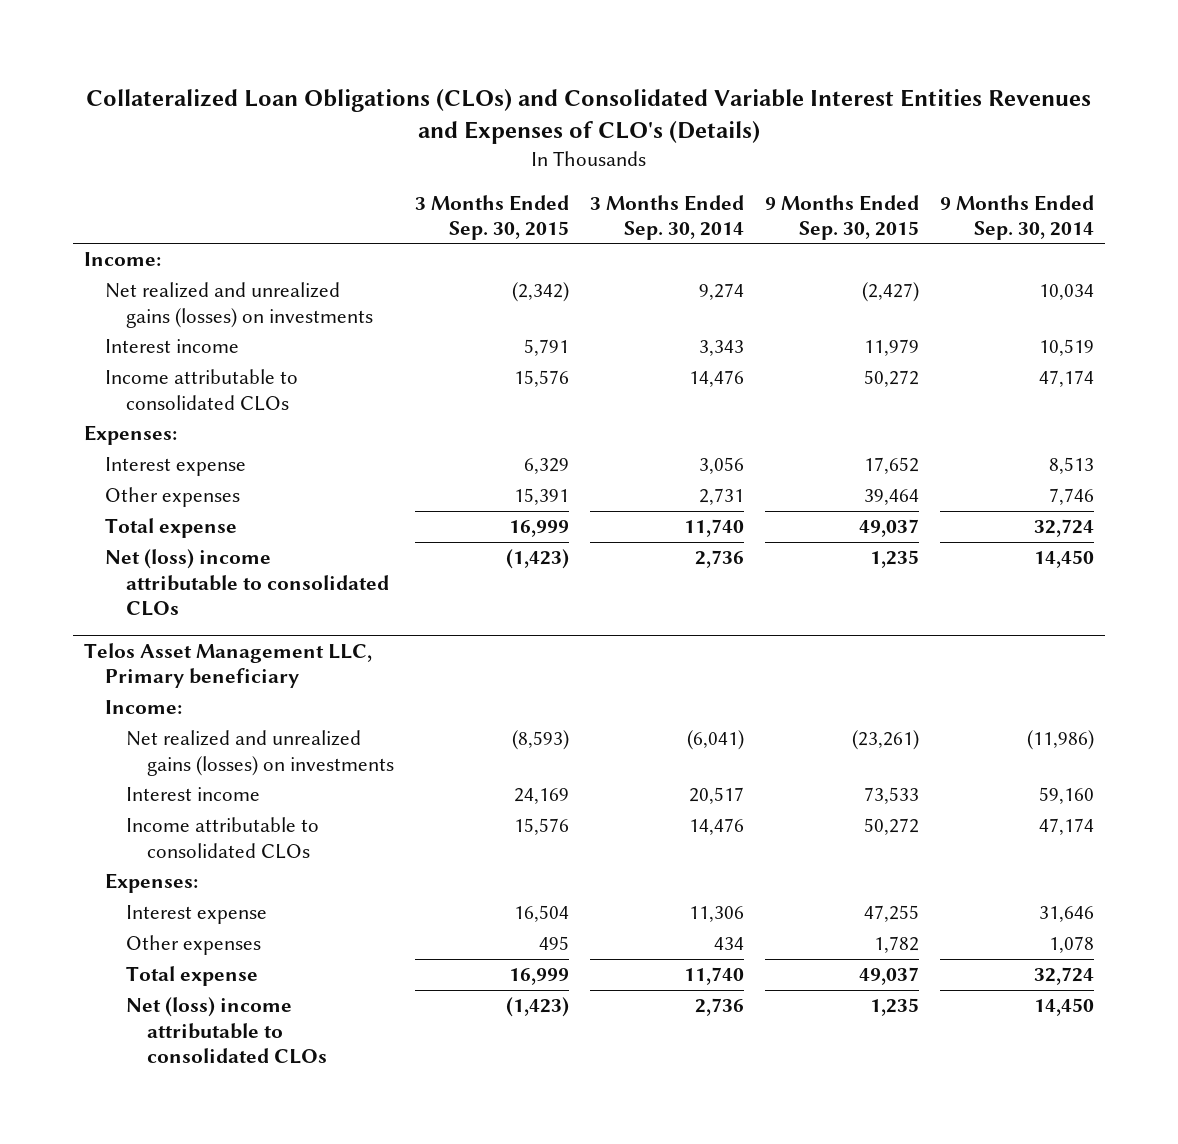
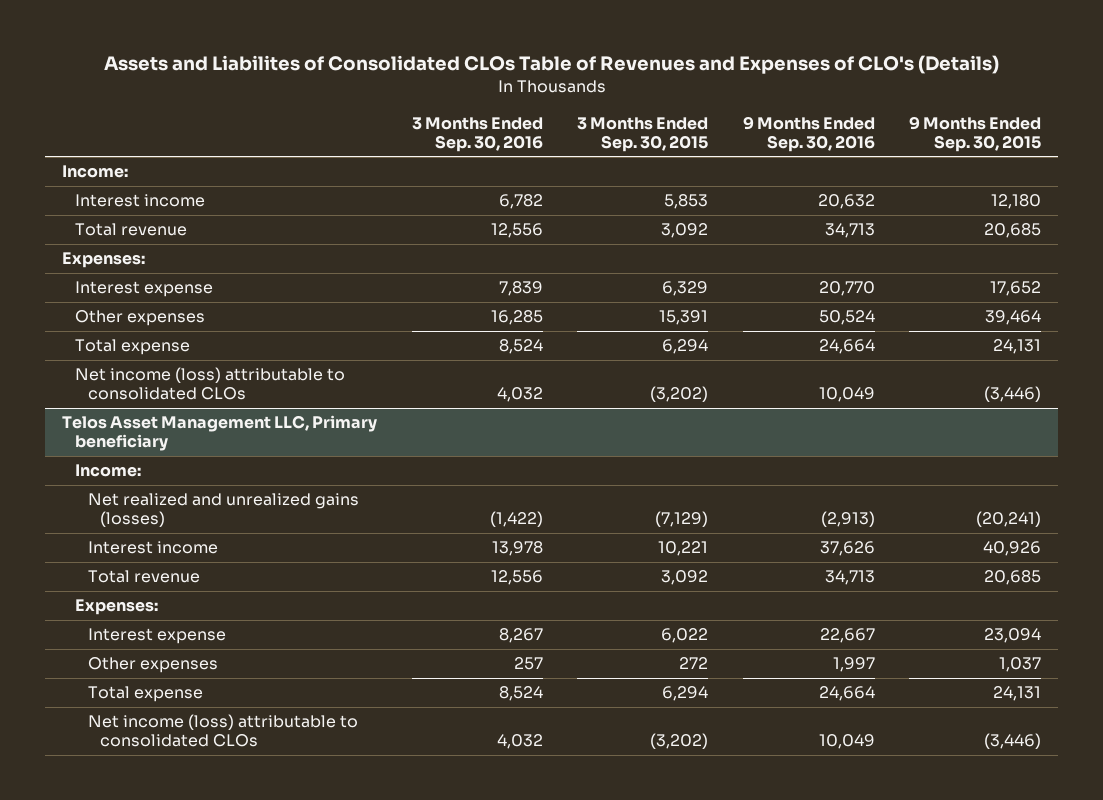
- Collateralized Loan Obligations (CLOs) and Consolidated Variable Interest Entities Revenues and Expenses of CLO's (Details)
+ Assets and Liabilites of Consolidated CLOs Table of Revenues and Expenses of CLO's (Details)
- | 3 Months Ended Sep. 30, 2015 | 3 Months Ended Sep. 30, 2014 | 9 Months Ended Sep. 30, 2015 | 9 Months Ended Sep. 30, 2014
+ | 3 Months Ended Sep. 30, 2016 | 3 Months Ended Sep. 30, 2015 | 9 Months Ended Sep. 30, 2016 | 9 Months Ended Sep. 30, 2015
- Net realized and unrealized gains (losses) on investments | (2,342) | 9,274 | (2,427) | 10,034
- Interest income | 5,791 | 3,343 | 11,979 | 10,519
- Income attributable to consolidated CLOs | 15,576 | 14,476 | 50,272 | 47,174
+ Interest income | 6,782 | 5,853 | 20,632 | 12,180
+ Total revenue | 12,556 | 3,092 | 34,713 | 20,685
- Total expense | 16,999 | 11,740 | 49,037 | 32,724
- Net (loss) income attributable to consolidated CLOs | (1,423) | 2,736 | 1,235 | 14,450
+ Total expense | 8,524 | 6,294 | 24,664 | 24,131
+ Net income (loss) attributable to consolidated CLOs | 4,032 | (3,202) | 10,049 | (3,446)
@ Telos Asset Management LLC, Primary beneficiary
- Net realized and unrealized gains (losses) on investments | (8,593) | (6,041) | (23,261) | (11,986)
- Interest income | 24,169 | 20,517 | 73,533 | 59,160
- Income attributable to consolidated CLOs | 15,576 | 14,476 | 50,272 | 47,174
+ Net realized and unrealized gains (losses) | (1,422) | (7,129) | (2,913) | (20,241)
+ Interest income | 13,978 | 10,221 | 37,626 | 40,926
+ Total revenue | 12,556 | 3,092 | 34,713 | 20,685
- Interest expense | 16,504 | 11,306 | 47,255 | 31,646
- Other expenses | 495 | 434 | 1,782 | 1,078
- Total expense | 16,999 | 11,740 | 49,037 | 32,724
- Net (loss) income attributable to consolidated CLOs | (1,423) | 2,736 | 1,235 | 14,450
+ Interest expense | 8,267 | 6,022 | 22,667 | 23,094
+ Other expenses | 257 | 272 | 1,997 | 1,037
+ Total expense | 8,524 | 6,294 | 24,664 | 24,131
+ Net income (loss) attributable to consolidated CLOs | 4,032 | (3,202) | 10,049 | (3,446)

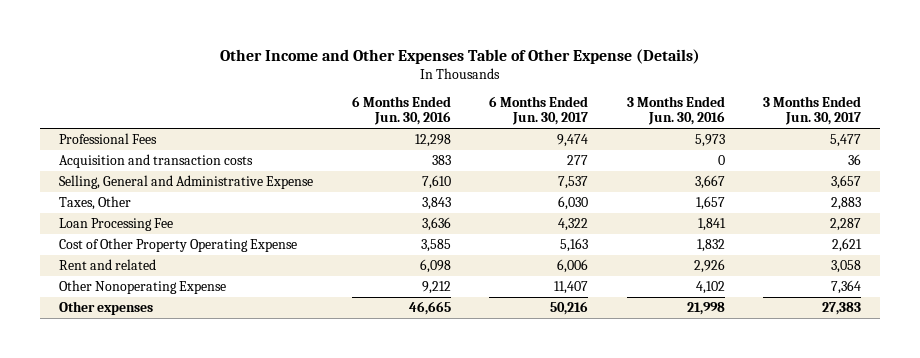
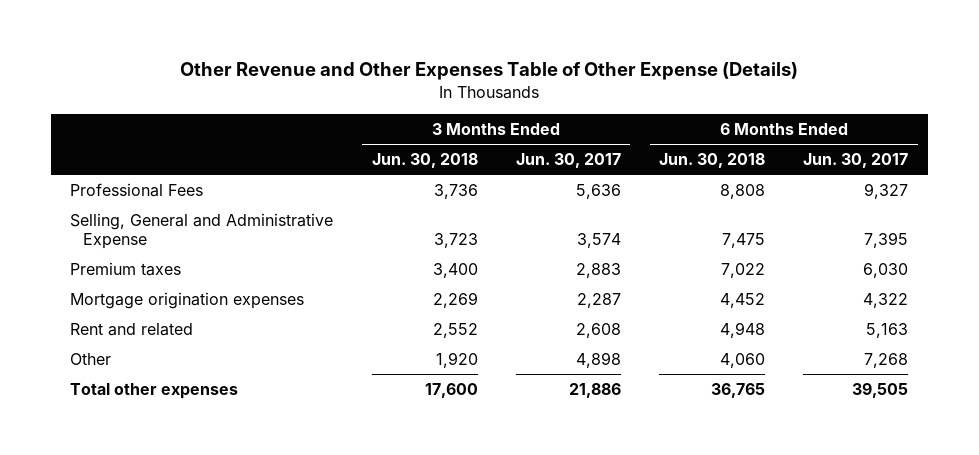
- Other Income and Other Expenses Table of Other Expense (Details)
+ Other Revenue and Other Expenses Table of Other Expense (Details)
- | 6 Months Ended Jun. 30, 2016 | 6 Months Ended Jun. 30, 2017 | 3 Months Ended Jun. 30, 2016 | 3 Months Ended Jun. 30, 2017
+ | 3 Months Ended Jun. 30, 2018 | 3 Months Ended Jun. 30, 2017 | 6 Months Ended Jun. 30, 2018 | 6 Months Ended Jun. 30, 2017
- Professional Fees | 12,298 | 9,474 | 5,973 | 5,477
- Acquisition and transaction costs | 383 | 277 | 0 | 36
- Selling, General and Administrative Expense | 7,610 | 7,537 | 3,667 | 3,657
- Taxes, Other | 3,843 | 6,030 | 1,657 | 2,883
- Loan Processing Fee | 3,636 | 4,322 | 1,841 | 2,287
- Cost of Other Property Operating Expense | 3,585 | 5,163 | 1,832 | 2,621
- Rent and related | 6,098 | 6,006 | 2,926 | 3,058
- Other Nonoperating Expense | 9,212 | 11,407 | 4,102 | 7,364
- Other expenses | 46,665 | 50,216 | 21,998 | 27,383
+ Professional Fees | 3,736 | 5,636 | 8,808 | 9,327
+ Selling, General and Administrative Expense | 3,723 | 3,574 | 7,475 | 7,395
+ Premium taxes | 3,400 | 2,883 | 7,022 | 6,030
+ Mortgage origination expenses | 2,269 | 2,287 | 4,452 | 4,322
+ Rent and related | 2,552 | 2,608 | 4,948 | 5,163
+ Other | 1,920 | 4,898 | 4,060 | 7,268
+ Total other expenses | 17,600 | 21,886 | 36,765 | 39,505

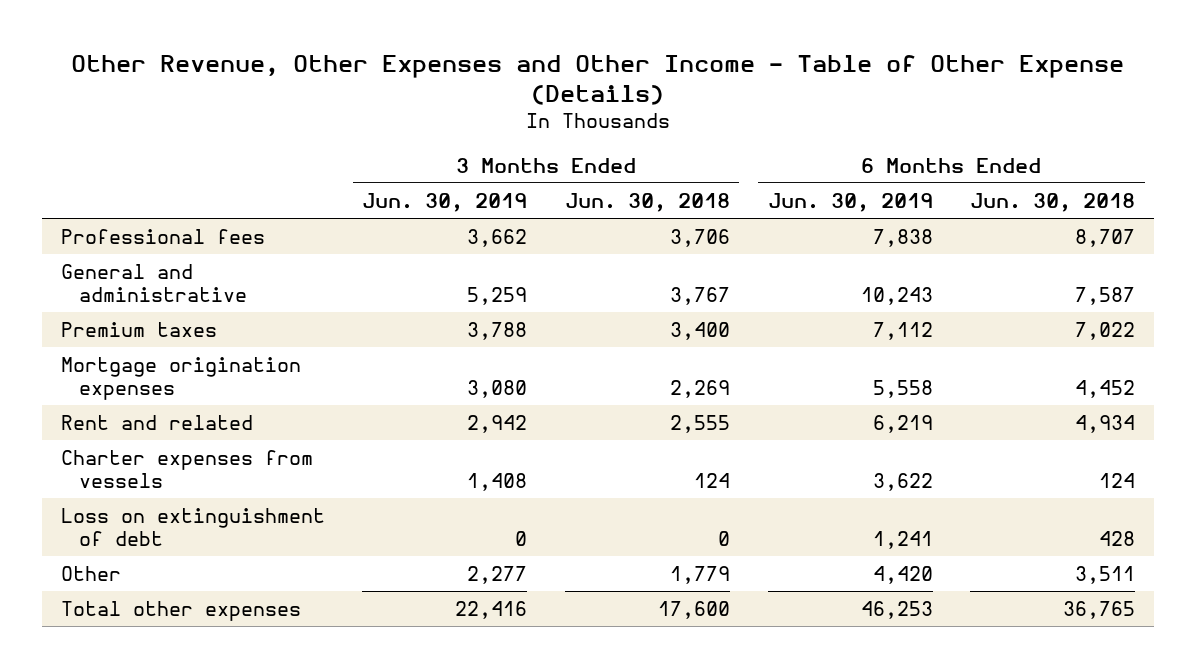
- Other Revenue and Other Expenses Table of Other Expense (Details)
+ Other Revenue, Other Expenses and Other Income - Table of Other Expense (Details)
- | 3 Months Ended Jun. 30, 2018 | 3 Months Ended Jun. 30, 2017 | 6 Months Ended Jun. 30, 2018 | 6 Months Ended Jun. 30, 2017
+ | 3 Months Ended Jun. 30, 2019 | 3 Months Ended Jun. 30, 2018 | 6 Months Ended Jun. 30, 2019 | 6 Months Ended Jun. 30, 2018
- Professional Fees | 3,736 | 5,636 | 8,808 | 9,327
- Selling, General and Administrative Expense | 3,723 | 3,574 | 7,475 | 7,395
+ Professional fees | 3,662 | 3,706 | 7,838 | 8,707
+ General and administrative | 5,259 | 3,767 | 10,243 | 7,587
- Rent and related | 2,552 | 2,608 | 4,948 | 5,163
- Other | 1,920 | 4,898 | 4,060 | 7,268
+ Rent and related | 2,942 | 2,555 | 6,219 | 4,934
+ Charter expenses from vessels | 1,408 | 124 | 3,622 | 124
+ Loss on extinguishment of debt | 0 | 0 | 1,241 | 428
+ Other | 2,277 | 1,779 | 4,420 | 3,511

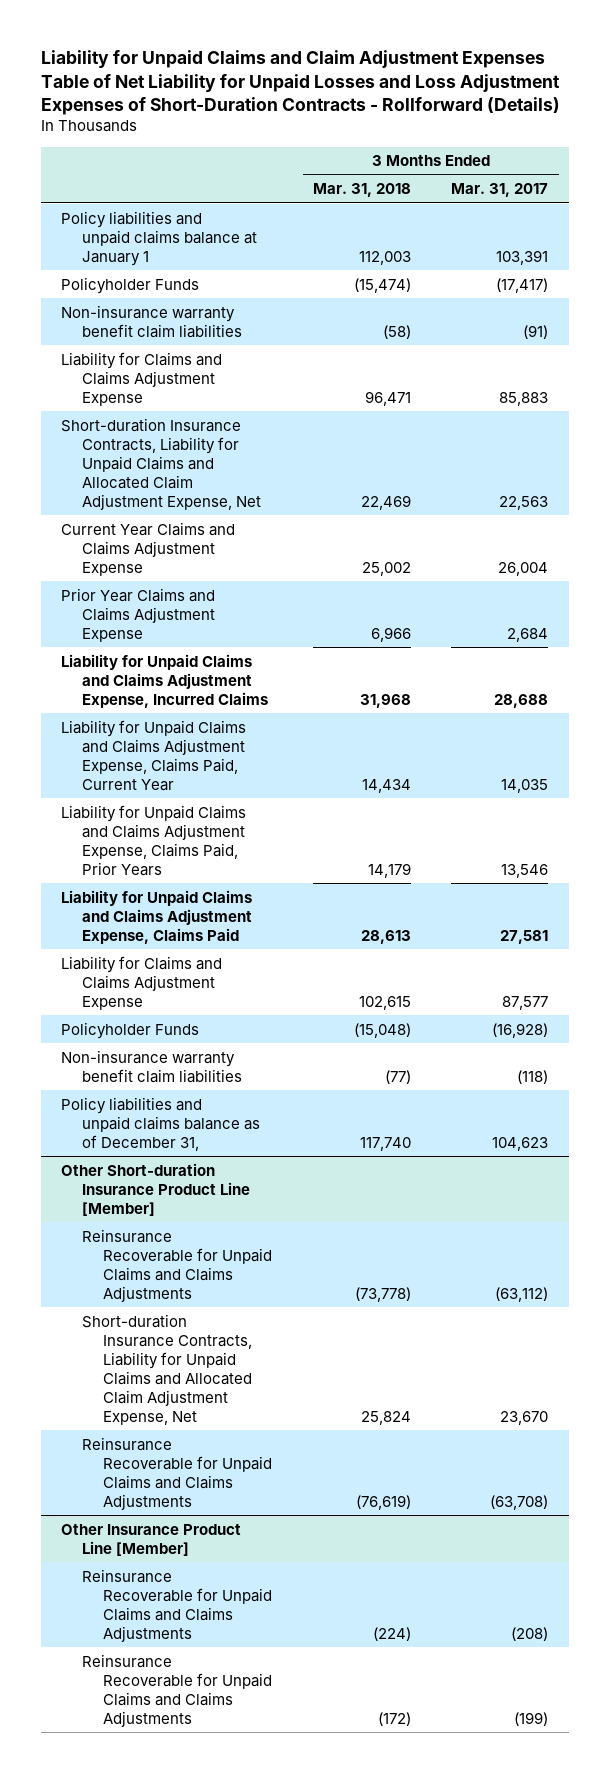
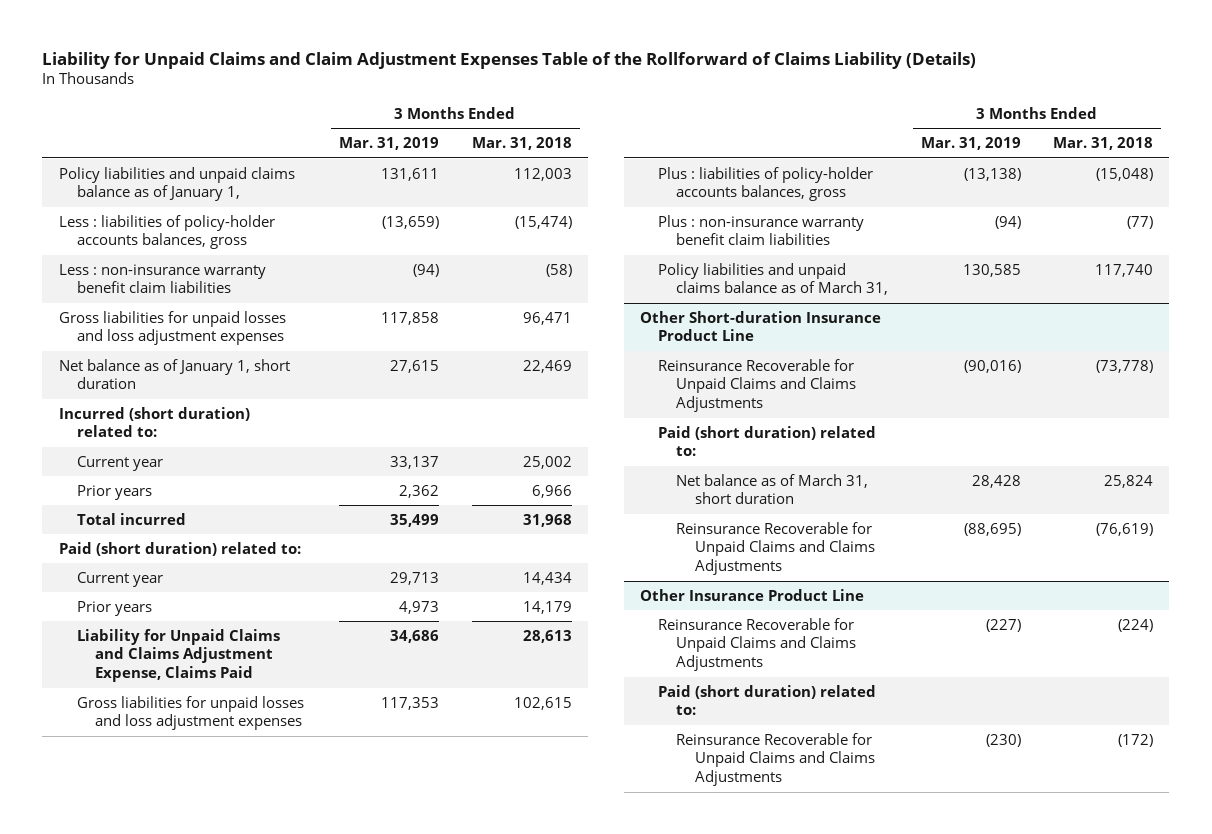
- Liability for Unpaid Claims and Claim Adjustment Expenses Table of Net Liability for Unpaid Losses and Loss Adjustment Expenses of Short-Duration Contracts - Rollforward (Details)
+ Liability for Unpaid Claims and Claim Adjustment Expenses Table of the Rollforward of Claims Liability (Details)
- | 3 Months Ended Mar. 31, 2018 | 3 Months Ended Mar. 31, 2017
+ | 3 Months Ended Mar. 31, 2019 | 3 Months Ended Mar. 31, 2018
- Policy liabilities and unpaid claims balance at January 1 | 112,003 | 103,391
- Policyholder Funds | (15,474) | (17,417)
- Non-insurance warranty benefit claim liabilities | (58) | (91)
- Liability for Claims and Claims Adjustment Expense | 96,471 | 85,883
- Short-duration Insurance Contracts, Liability for Unpaid Claims and Allocated Claim Adjustment Expense, Net | 22,469 | 22,563
- Current Year Claims and Claims Adjustment Expense | 25,002 | 26,004
- Prior Year Claims and Claims Adjustment Expense | 6,966 | 2,684
- Liability for Unpaid Claims and Claims Adjustment Expense, Incurred Claims | 31,968 | 28,688
- Liability for Unpaid Claims and Claims Adjustment Expense, Claims Paid, Current Year | 14,434 | 14,035
- Liability for Unpaid Claims and Claims Adjustment Expense, Claims Paid, Prior Years | 14,179 | 13,546
+ Policy liabilities and unpaid claims balance as of January 1, | 131,611 | 112,003
+ Less : liabilities of policy-holder accounts balances, gross | (13,659) | (15,474)
+ Less : non-insurance warranty benefit claim liabilities | (94) | (58)
+ Gross liabilities for unpaid losses and loss adjustment expenses | 117,858 | 96,471
+ Net balance as of January 1, short duration | 27,615 | 22,469
+ Incurred (short duration) related to:
+ Current year | 33,137 | 25,002
+ Prior years | 2,362 | 6,966
+ Total incurred | 35,499 | 31,968
+ Paid (short duration) related to:
+ Current year | 29,713 | 14,434
+ Prior years | 4,973 | 14,179
- Liability for Claims and Claims Adjustment Expense | 102,615 | 87,577
- Policyholder Funds | (15,048) | (16,928)
- Non-insurance warranty benefit claim liabilities | (77) | (118)
- Policy liabilities and unpaid claims balance as of December 31, | 117,740 | 104,623
- Other Short-duration Insurance Product Line [Member]
+ Gross liabilities for unpaid losses and loss adjustment expenses | 117,353 | 102,615
+ Plus : liabilities of policy-holder accounts balances, gross | (13,138) | (15,048)
+ Plus : non-insurance warranty benefit claim liabilities | (94) | (77)
+ Policy liabilities and unpaid claims balance as of March 31, | 130,585 | 117,740
+ Other Short-duration Insurance Product Line
- Short-duration Insurance Contracts, Liability for Unpaid Claims and Allocated Claim Adjustment Expense, Net | 25,824 | 23,670
+ Paid (short duration) related to:
+ Net balance as of March 31, short duration | 28,428 | 25,824
- Other Insurance Product Line [Member]
+ Other Insurance Product Line
+ Paid (short duration) related to:

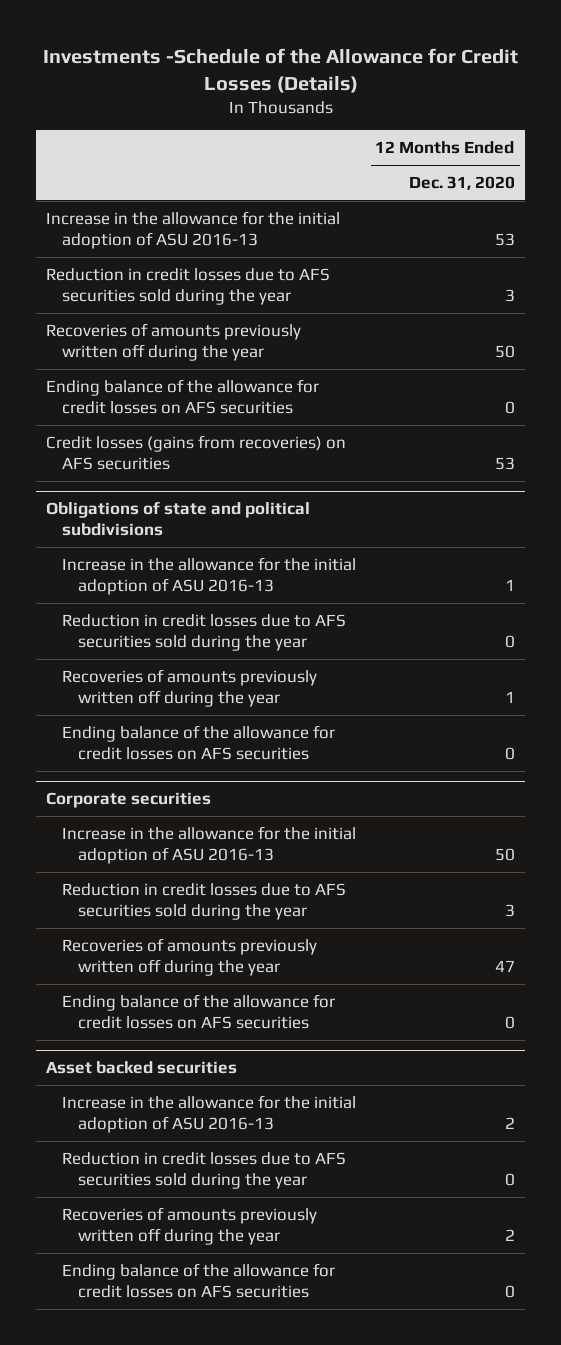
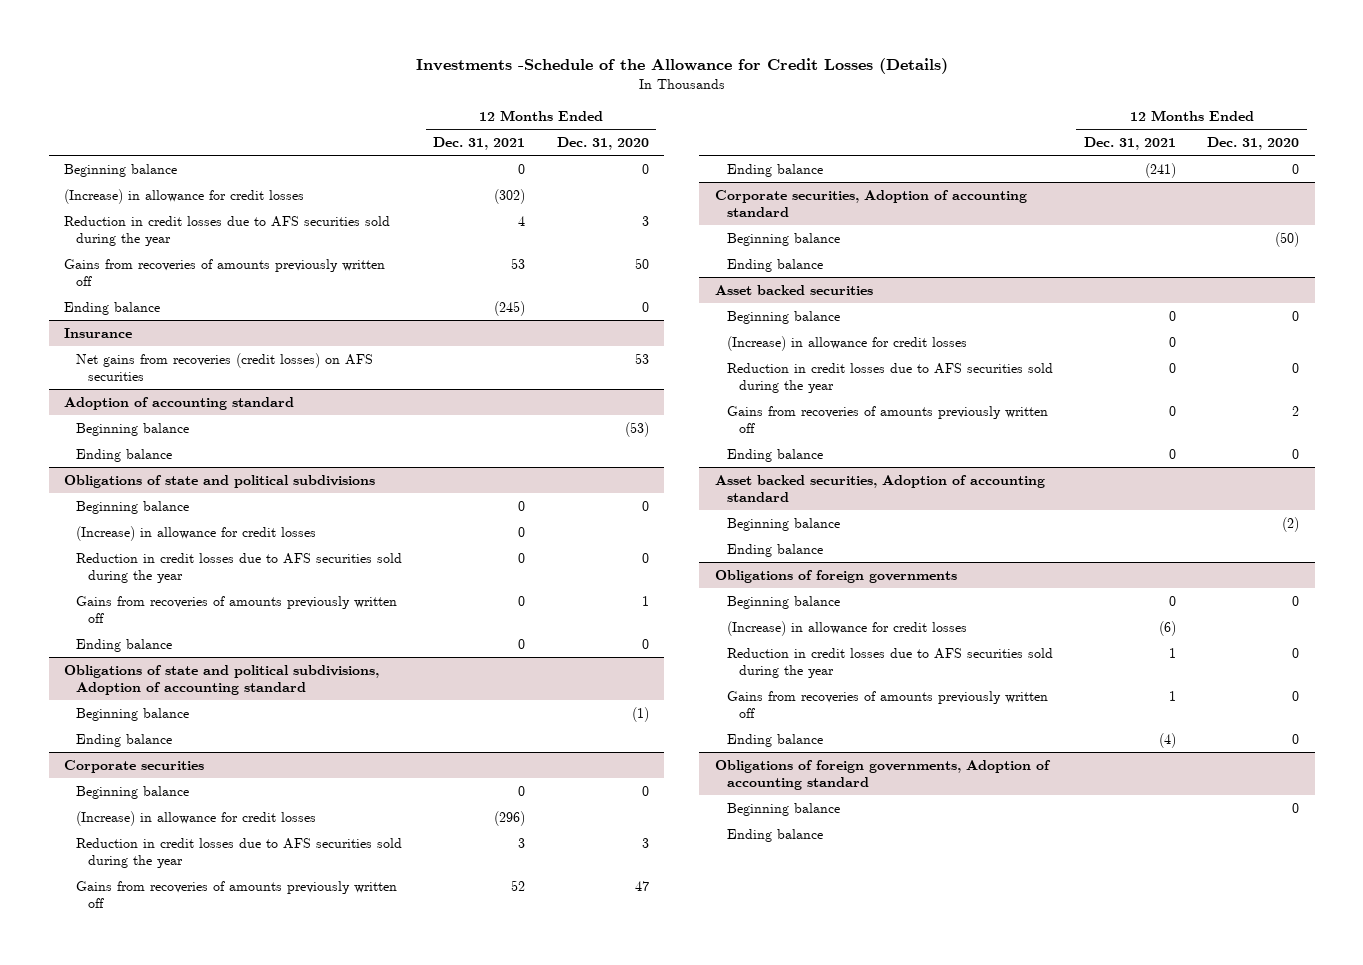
- | 12 Months Ended Dec. 31, 2020
+ | 12 Months Ended Dec. 31, 2021 | 12 Months Ended Dec. 31, 2020
- Increase in the allowance for the initial adoption of ASU 2016-13 | 53
+ Beginning balance | 0 | 0
+ (Increase) in allowance for credit losses | (302) |
- Recoveries of amounts previously written off during the year | 50
- Ending balance of the allowance for credit losses on AFS securities | 0
- Credit losses (gains from recoveries) on AFS securities | 53
+ Gains from recoveries of amounts previously written off | 53 | 50
+ Ending balance | (245) | 0
+ Insurance
+ Net gains from recoveries (credit losses) on AFS securities | | 53
+ Adoption of accounting standard
+ Beginning balance | | (53)
+ Ending balance
@ Obligations of state and political subdivisions
- Increase in the allowance for the initial adoption of ASU 2016-13 | 1
+ Beginning balance | 0 | 0
+ (Increase) in allowance for credit losses | 0 |
- Recoveries of amounts previously written off during the year | 1
- Ending balance of the allowance for credit losses on AFS securities | 0
+ Gains from recoveries of amounts previously written off | 0 | 1
+ Ending balance | 0 | 0
+ Obligations of state and political subdivisions, Adoption of accounting standard
+ Beginning balance | | (1)
+ Ending balance
@ Corporate securities
- Increase in the allowance for the initial adoption of ASU 2016-13 | 50
+ Beginning balance | 0 | 0
+ (Increase) in allowance for credit losses | (296) |
- Recoveries of amounts previously written off during the year | 47
- Ending balance of the allowance for credit losses on AFS securities | 0
+ Gains from recoveries of amounts previously written off | 52 | 47
+ Ending balance | (241) | 0
+ Corporate securities, Adoption of accounting standard
+ Beginning balance | | (50)
+ Ending balance
@ Asset backed securities
- Increase in the allowance for the initial adoption of ASU 2016-13 | 2
+ Beginning balance | 0 | 0
+ (Increase) in allowance for credit losses | 0 |
- Recoveries of amounts previously written off during the year | 2
- Ending balance of the allowance for credit losses on AFS securities | 0
+ Gains from recoveries of amounts previously written off | 0 | 2
+ Ending balance | 0 | 0
+ Asset backed securities, Adoption of accounting standard
+ Beginning balance | | (2)
+ Ending balance
+ Obligations of foreign governments
+ Beginning balance | 0 | 0
+ (Increase) in allowance for credit losses | (6) |
+ Reduction in credit losses due to AFS securities sold during the year | 1 | 0
+ Gains from recoveries of amounts previously written off | 1 | 0
+ Ending balance | (4) | 0
+ Obligations of foreign governments, Adoption of accounting standard
+ Beginning balance | | 0
+ Ending balance

